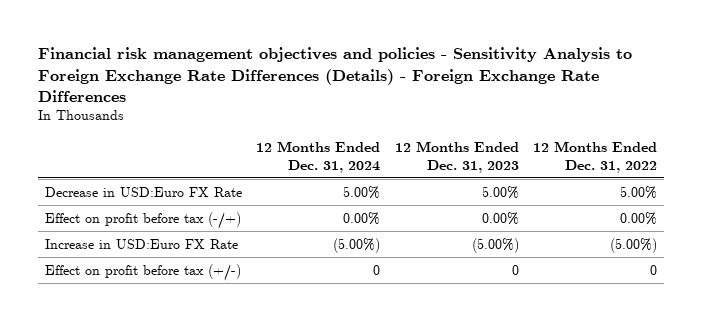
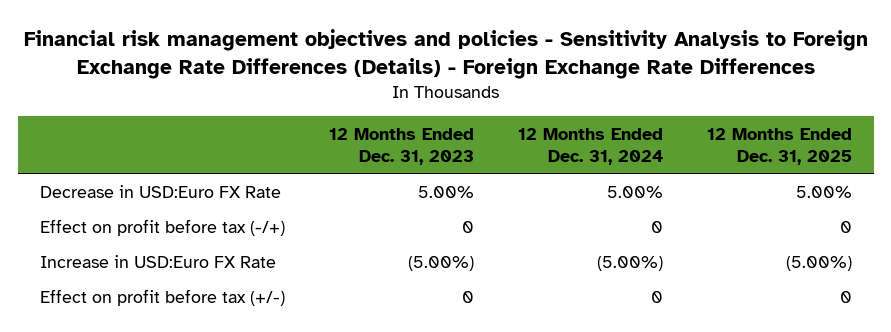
- | 12 Months Ended Dec. 31, 2024 | 12 Months Ended Dec. 31, 2023 | 12 Months Ended Dec. 31, 2022
+ | 12 Months Ended Dec. 31, 2023 | 12 Months Ended Dec. 31, 2024 | 12 Months Ended Dec. 31, 2025
- Effect on profit before tax (-/+) | 0.00% | 0.00% | 0.00%
+ Effect on profit before tax (-/+) | 0 | 0 | 0

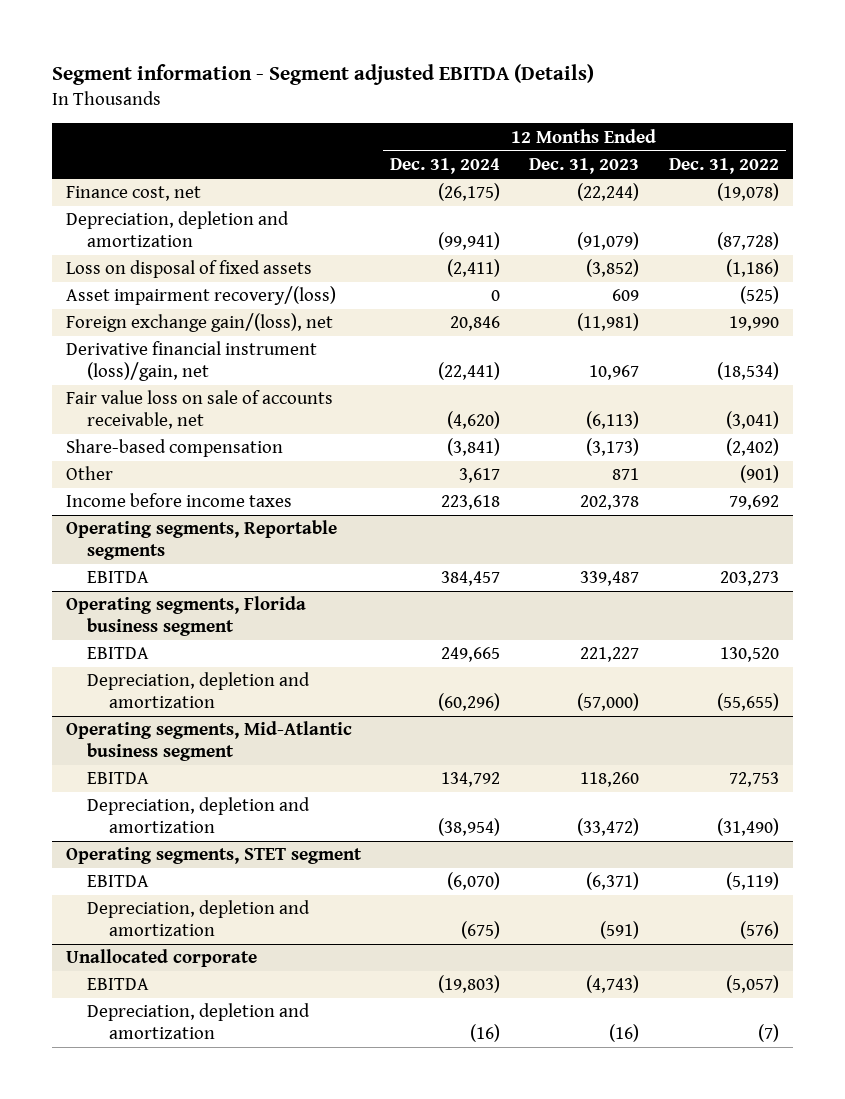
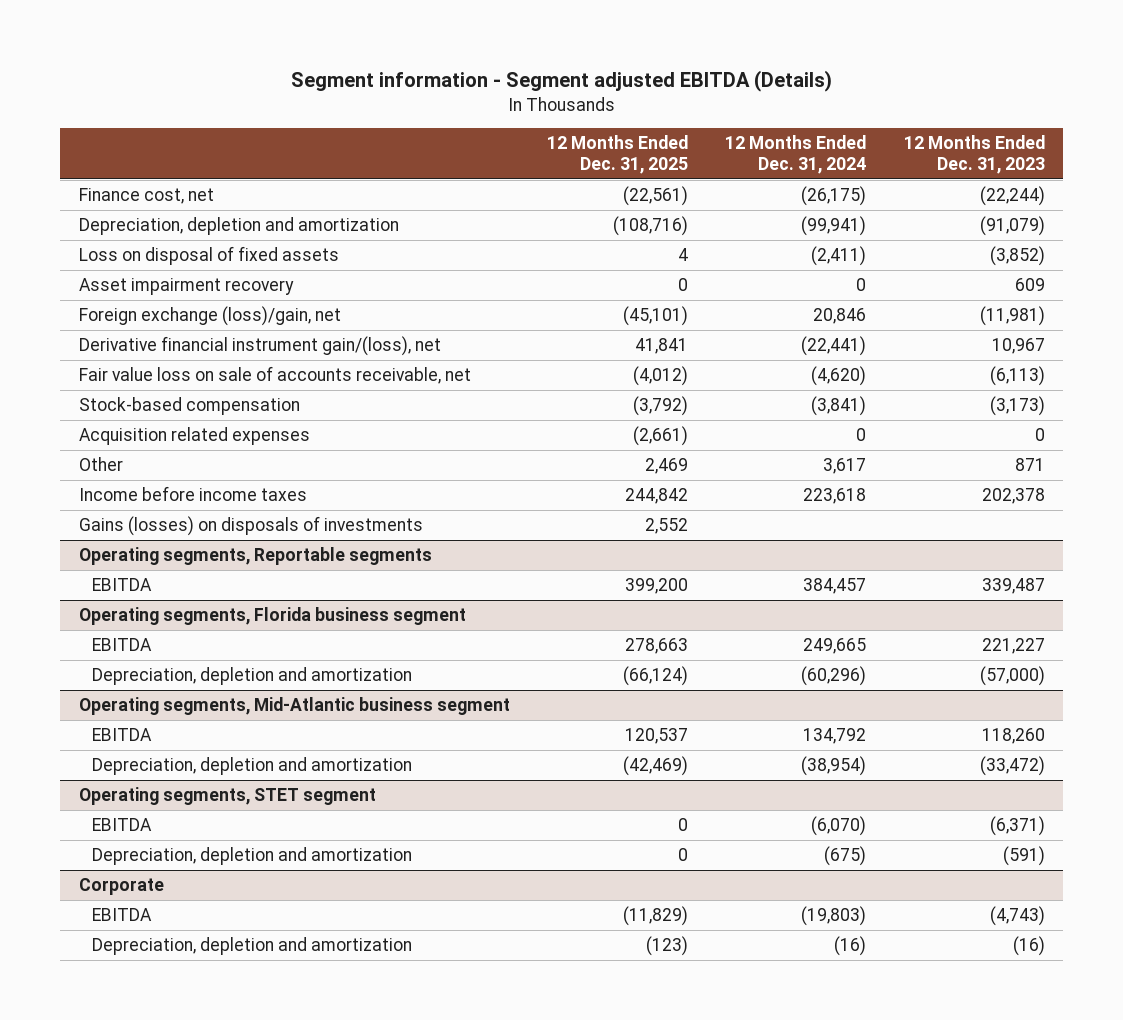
- | 12 Months Ended Dec. 31, 2024 | 12 Months Ended Dec. 31, 2023 | 12 Months Ended Dec. 31, 2022
+ | 12 Months Ended Dec. 31, 2025 | 12 Months Ended Dec. 31, 2024 | 12 Months Ended Dec. 31, 2023
- Asset impairment recovery/(loss) | 0 | 609 | (525)
- Foreign exchange gain/(loss), net | 20,846 | (11,981) | 19,990
- Derivative financial instrument (loss)/gain, net | (22,441) | 10,967 | (18,534)
+ Asset impairment recovery | 0 | 0 | 609
+ Foreign exchange (loss)/gain, net | (45,101) | 20,846 | (11,981)
+ Derivative financial instrument gain/(loss), net | 41,841 | (22,441) | 10,967
- Share-based compensation | (3,841) | (3,173) | (2,402)
+ Stock-based compensation | (3,792) | (3,841) | (3,173)
+ Acquisition related expenses | (2,661) | 0 | 0
+ Gains (losses) on disposals of investments | 2,552 | |
- Unallocated corporate
+ Corporate

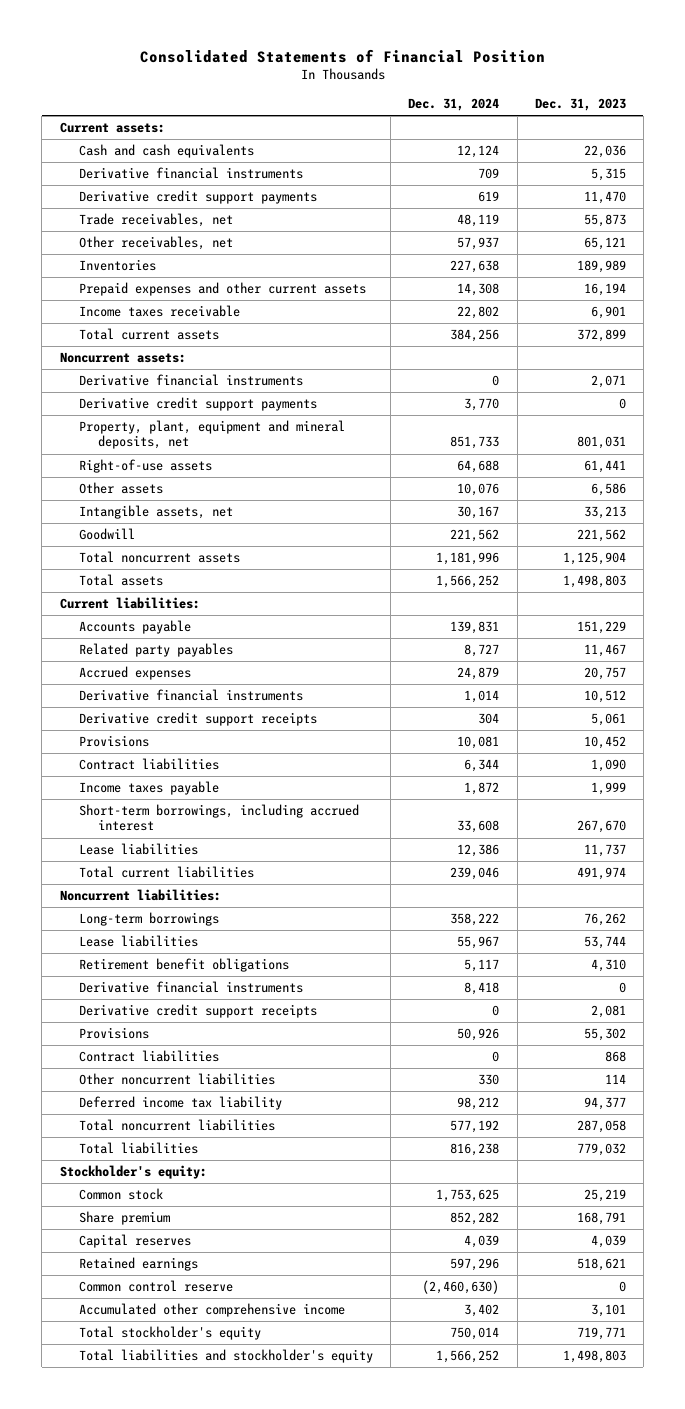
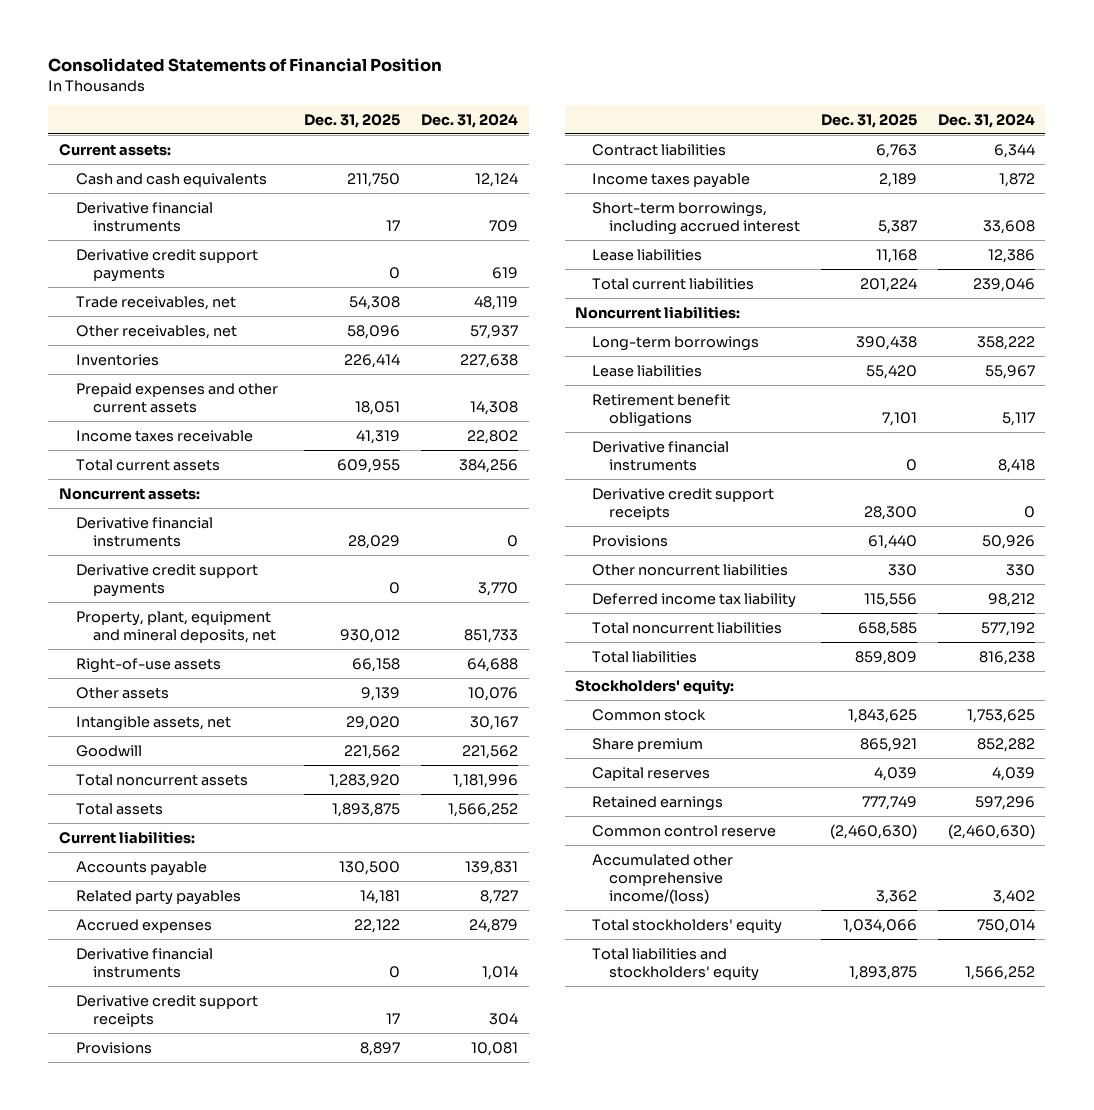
- | Dec. 31, 2024 | Dec. 31, 2023
+ | Dec. 31, 2025 | Dec. 31, 2024
- Contract liabilities | 0 | 868
- Stockholder's equity:
+ Stockholders' equity:
- Accumulated other comprehensive income | 3,402 | 3,101
- Total stockholder's equity | 750,014 | 719,771
- Total liabilities and stockholder's equity | 1,566,252 | 1,498,803
+ Accumulated other comprehensive income/(loss) | 3,362 | 3,402
+ Total stockholders' equity | 1,034,066 | 750,014
+ Total liabilities and stockholders' equity | 1,893,875 | 1,566,252

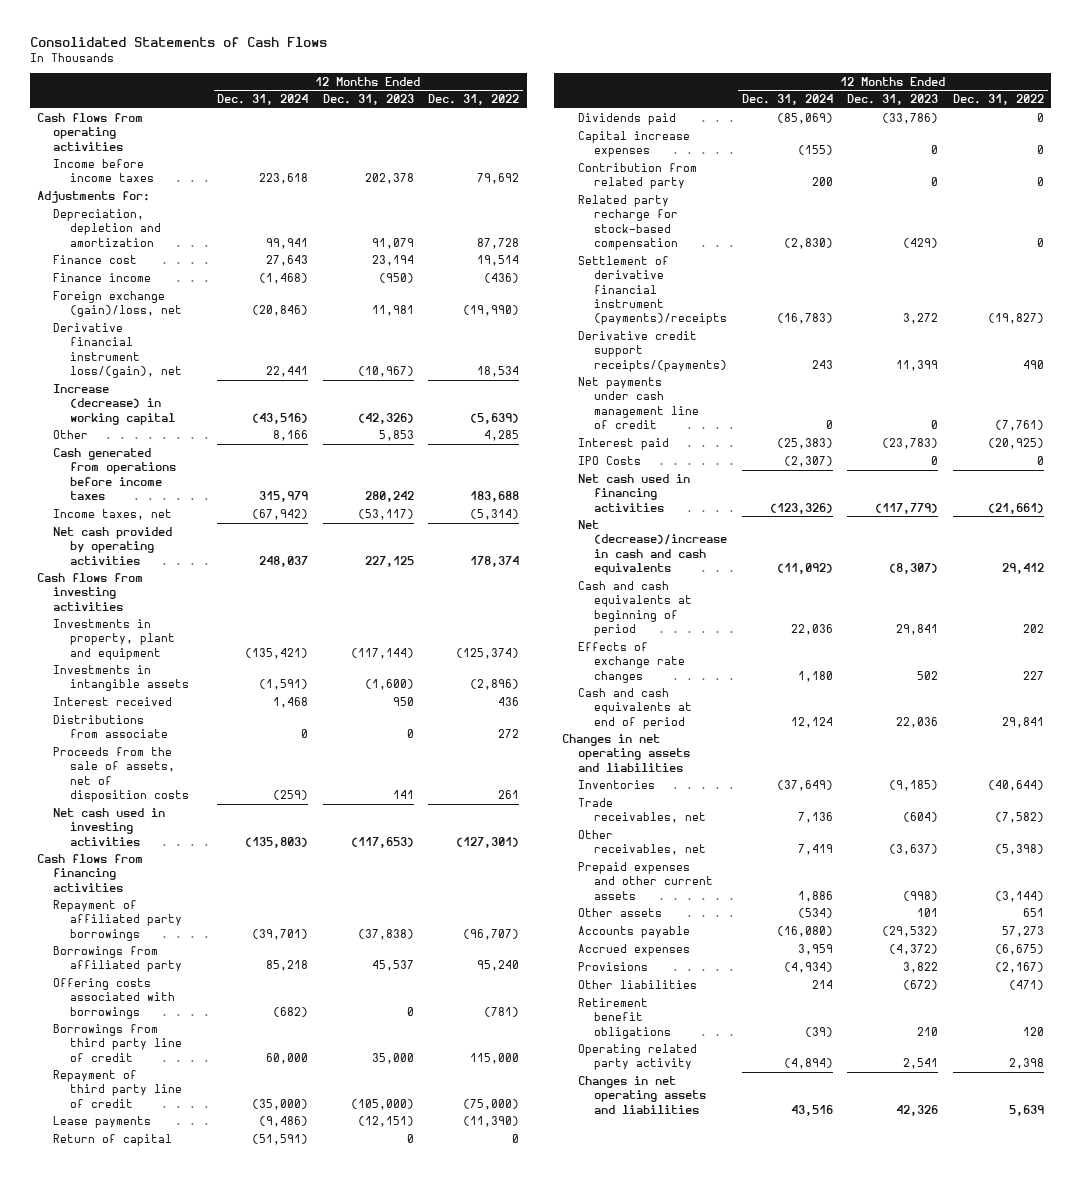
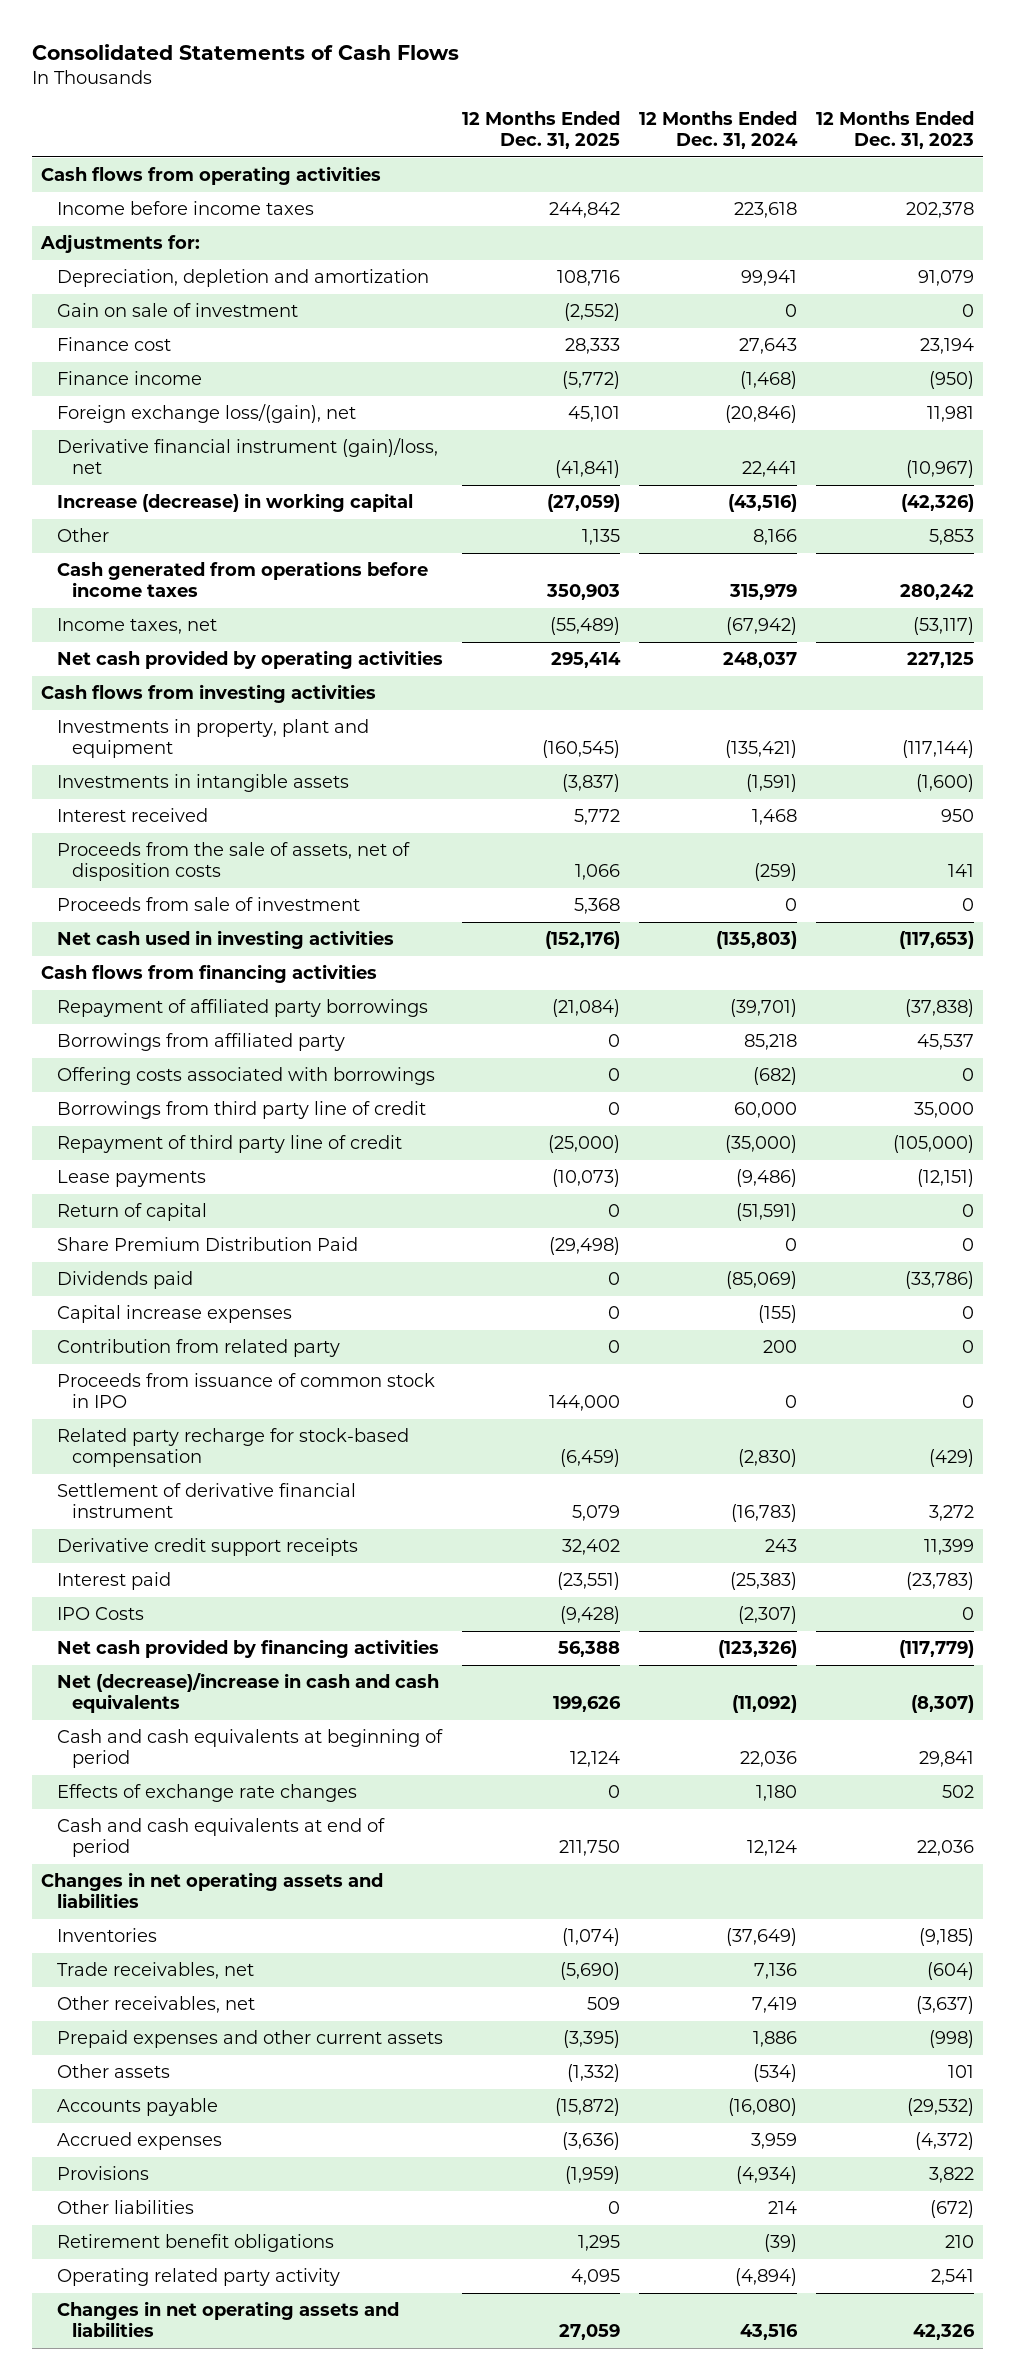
- | 12 Months Ended Dec. 31, 2024 | 12 Months Ended Dec. 31, 2023 | 12 Months Ended Dec. 31, 2022
+ | 12 Months Ended Dec. 31, 2025 | 12 Months Ended Dec. 31, 2024 | 12 Months Ended Dec. 31, 2023
+ Gain on sale of investment | (2,552) | 0 | 0
- Foreign exchange (gain)/loss, net | (20,846) | 11,981 | (19,990)
- Derivative financial instrument loss/(gain), net | 22,441 | (10,967) | 18,534
+ Foreign exchange loss/(gain), net | 45,101 | (20,846) | 11,981
+ Derivative financial instrument (gain)/loss, net | (41,841) | 22,441 | (10,967)
- Distributions from associate | 0 | 0 | 272
+ Proceeds from sale of investment | 5,368 | 0 | 0
+ Share Premium Distribution Paid | (29,498) | 0 | 0
+ Proceeds from issuance of common stock in IPO | 144,000 | 0 | 0
- Settlement of derivative financial instrument (payments)/receipts | (16,783) | 3,272 | (19,827)
- Derivative credit support receipts/(payments) | 243 | 11,399 | 490
- Net payments under cash management line of credit | 0 | 0 | (7,761)
+ Settlement of derivative financial instrument | 5,079 | (16,783) | 3,272
+ Derivative credit support receipts | 32,402 | 243 | 11,399
- Net cash used in financing activities | (123,326) | (117,779) | (21,661)
+ Net cash provided by financing activities | 56,388 | (123,326) | (117,779)

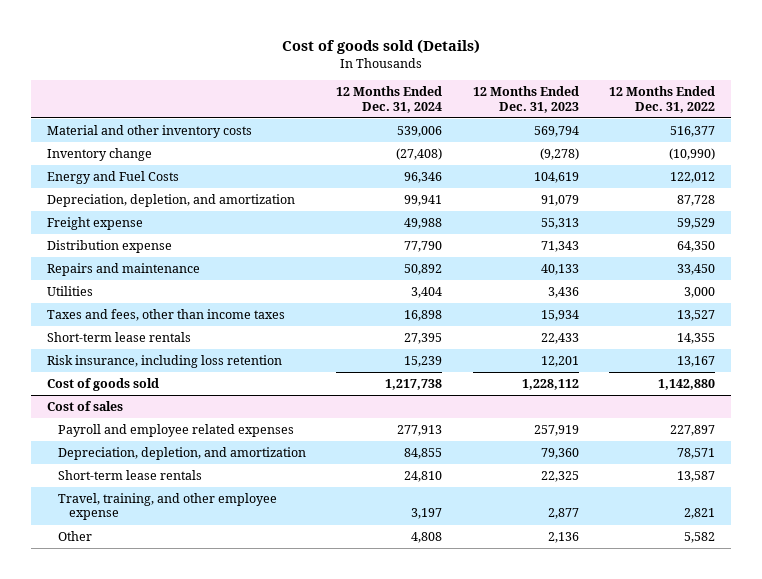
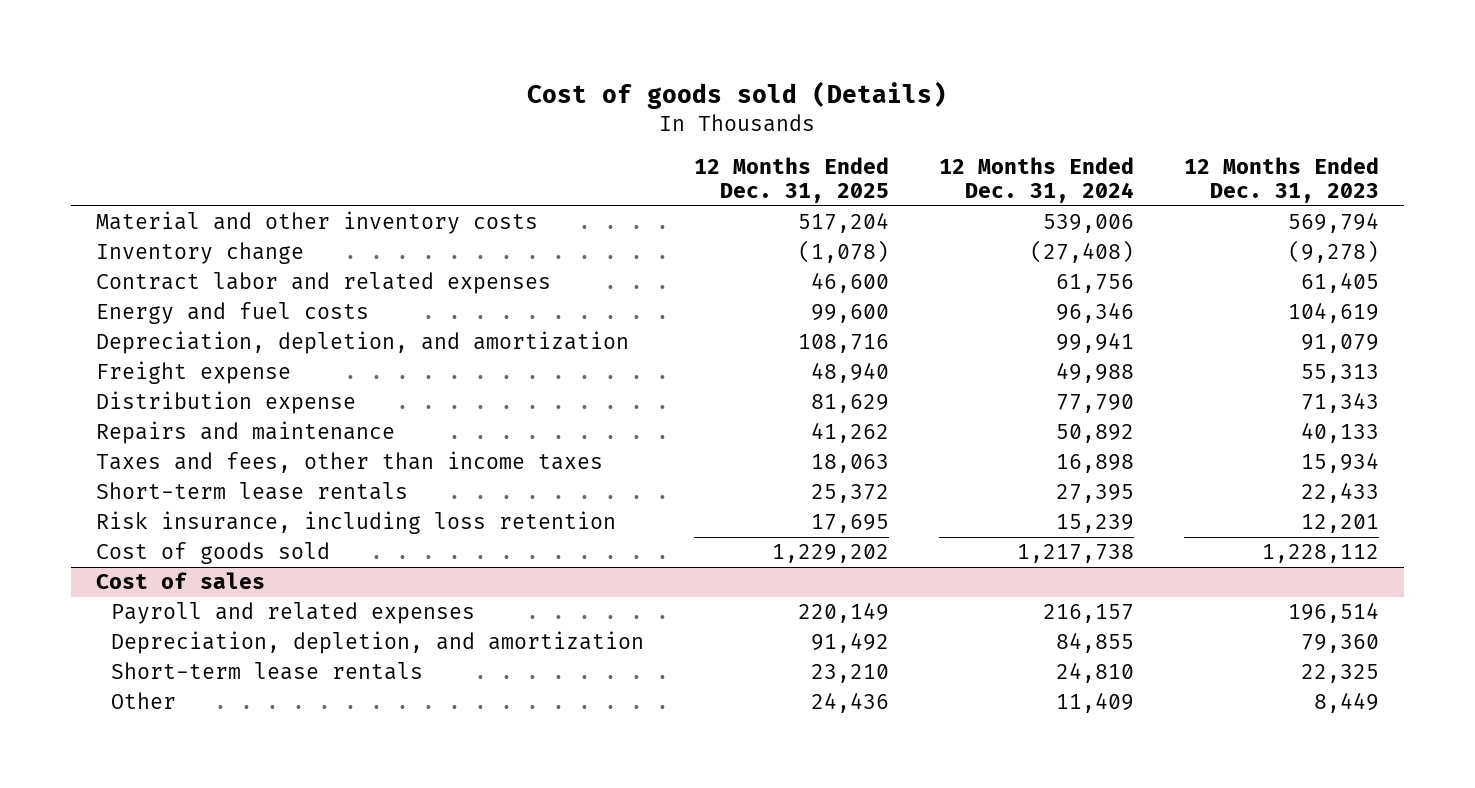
- | 12 Months Ended Dec. 31, 2024 | 12 Months Ended Dec. 31, 2023 | 12 Months Ended Dec. 31, 2022
+ | 12 Months Ended Dec. 31, 2025 | 12 Months Ended Dec. 31, 2024 | 12 Months Ended Dec. 31, 2023
- Energy and Fuel Costs | 96,346 | 104,619 | 122,012
+ Contract labor and related expenses | 46,600 | 61,756 | 61,405
+ Energy and fuel costs | 99,600 | 96,346 | 104,619
- Utilities | 3,404 | 3,436 | 3,000
@ Cost of sales
- Payroll and employee related expenses | 277,913 | 257,919 | 227,897
+ Payroll and related expenses | 220,149 | 216,157 | 196,514
- Travel, training, and other employee expense | 3,197 | 2,877 | 2,821
- Other | 4,808 | 2,136 | 5,582
+ Other | 24,436 | 11,409 | 8,449

